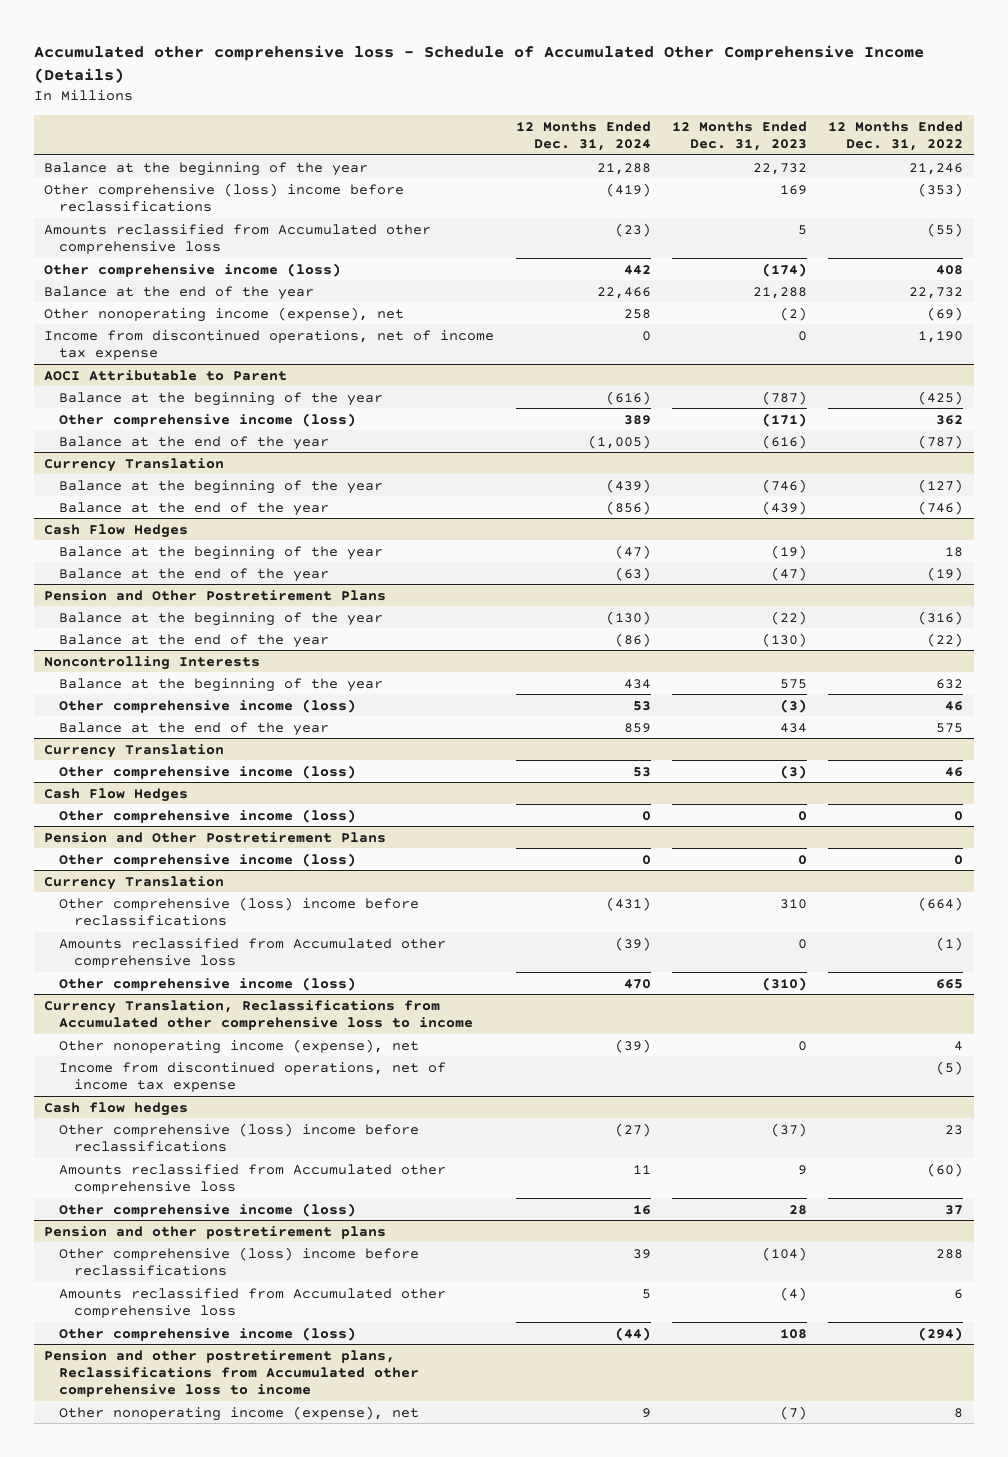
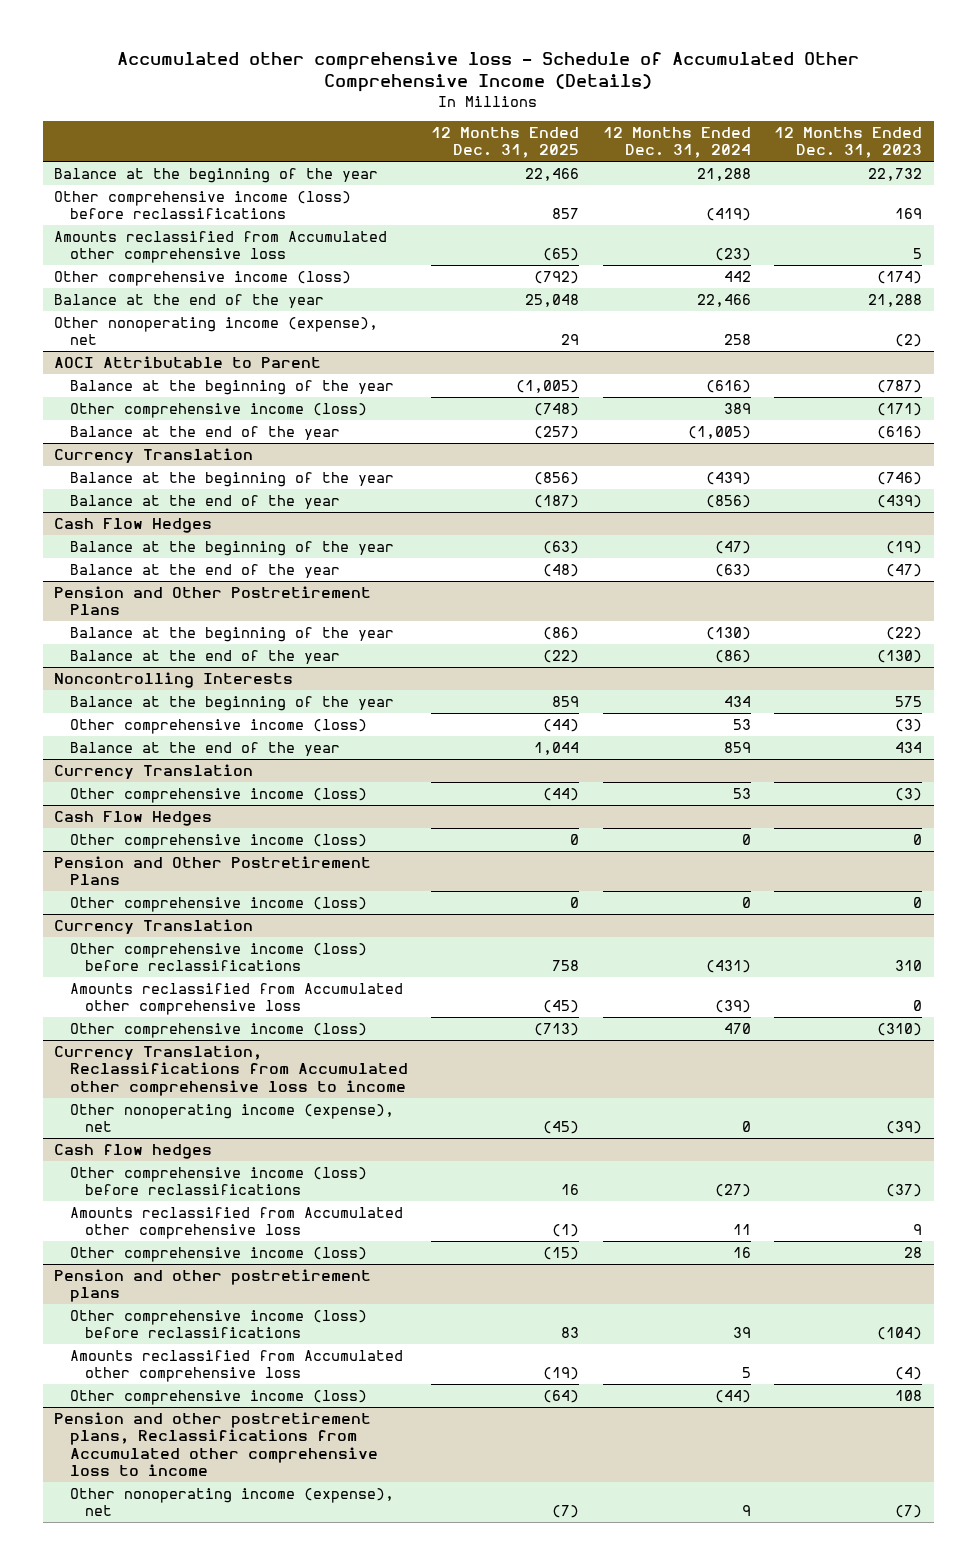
- | 12 Months Ended Dec. 31, 2024 | 12 Months Ended Dec. 31, 2023 | 12 Months Ended Dec. 31, 2022
+ | 12 Months Ended Dec. 31, 2025 | 12 Months Ended Dec. 31, 2024 | 12 Months Ended Dec. 31, 2023
- Other comprehensive (loss) income before reclassifications | (419) | 169 | (353)
+ Other comprehensive income (loss) before reclassifications | 857 | (419) | 169
- Income from discontinued operations, net of income tax expense | 0 | 0 | 1,190
@ Currency Translation
- Other comprehensive (loss) income before reclassifications | (431) | 310 | (664)
+ Other comprehensive income (loss) before reclassifications | 758 | (431) | 310
@ Currency Translation, Reclassifications from Accumulated other comprehensive loss to income
- Other nonoperating income (expense), net | (39) | 0 | 4
- Income from discontinued operations, net of income tax expense | | | (5)
+ Other nonoperating income (expense), net | (45) | 0 | (39)
@ Cash flow hedges
- Other comprehensive (loss) income before reclassifications | (27) | (37) | 23
+ Other comprehensive income (loss) before reclassifications | 16 | (27) | (37)
@ Pension and other postretirement plans
- Other comprehensive (loss) income before reclassifications | 39 | (104) | 288
+ Other comprehensive income (loss) before reclassifications | 83 | 39 | (104)

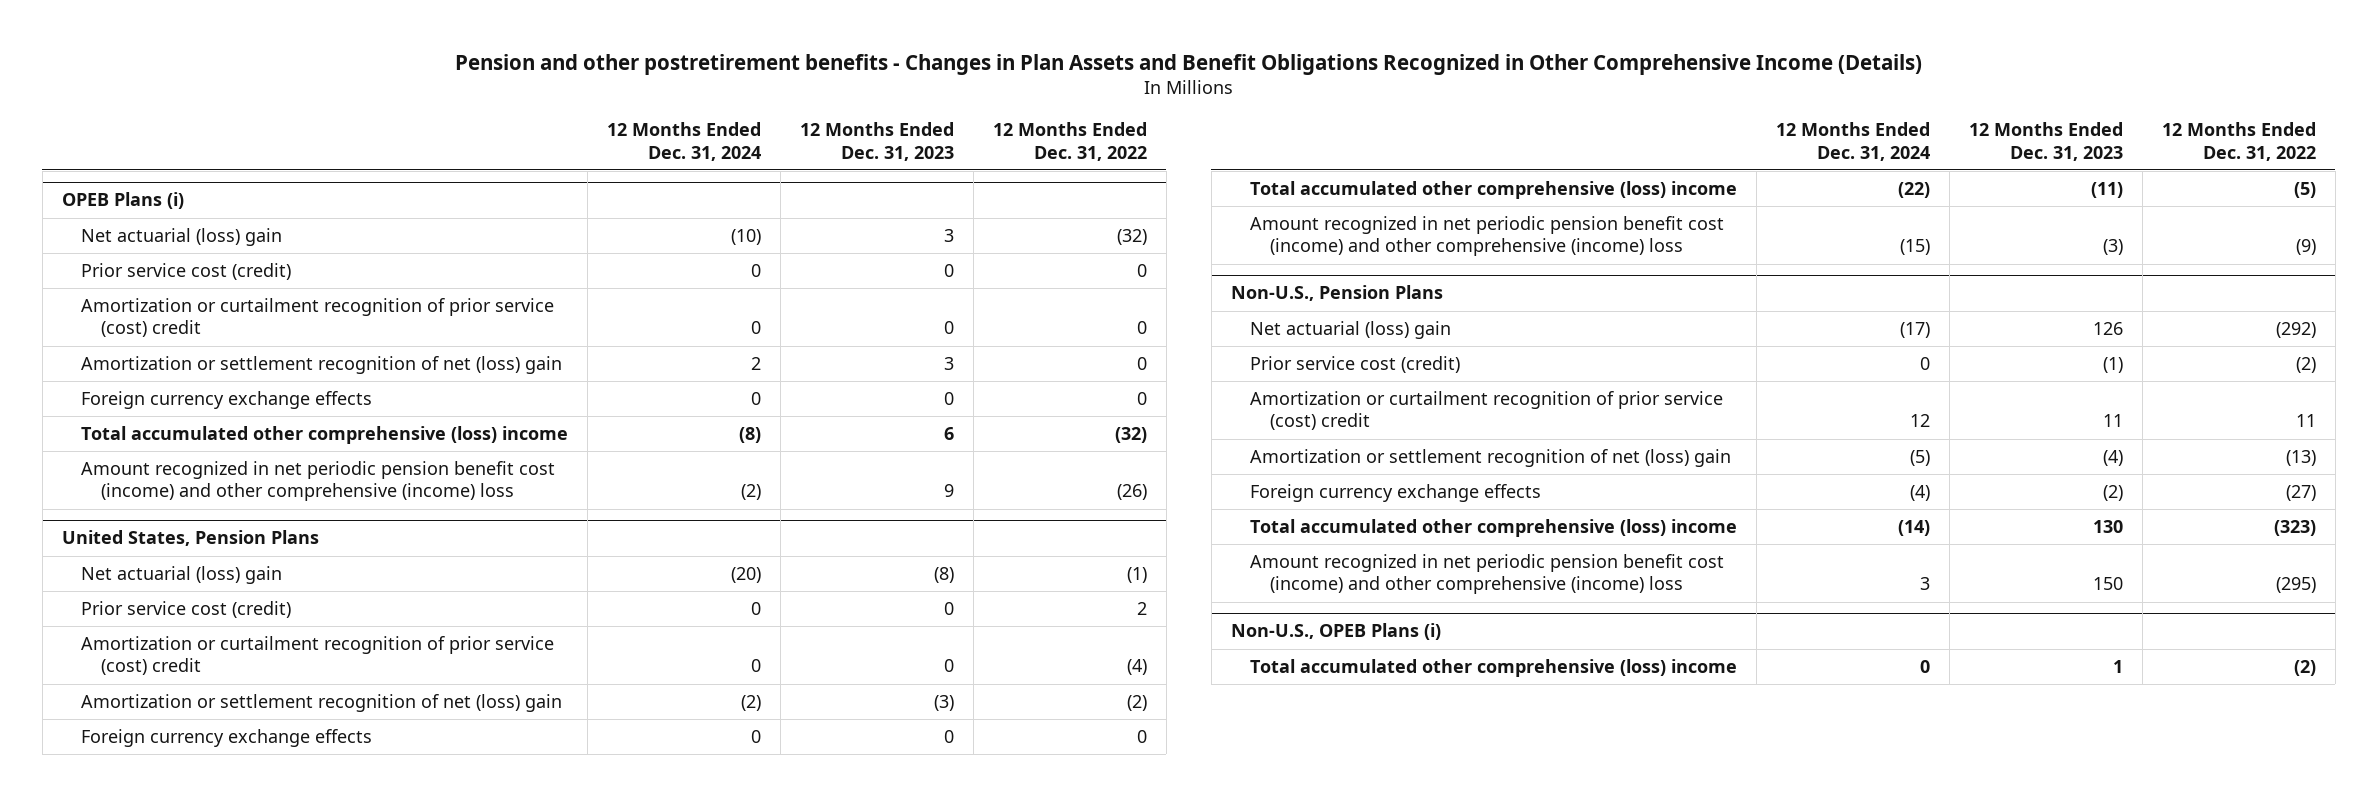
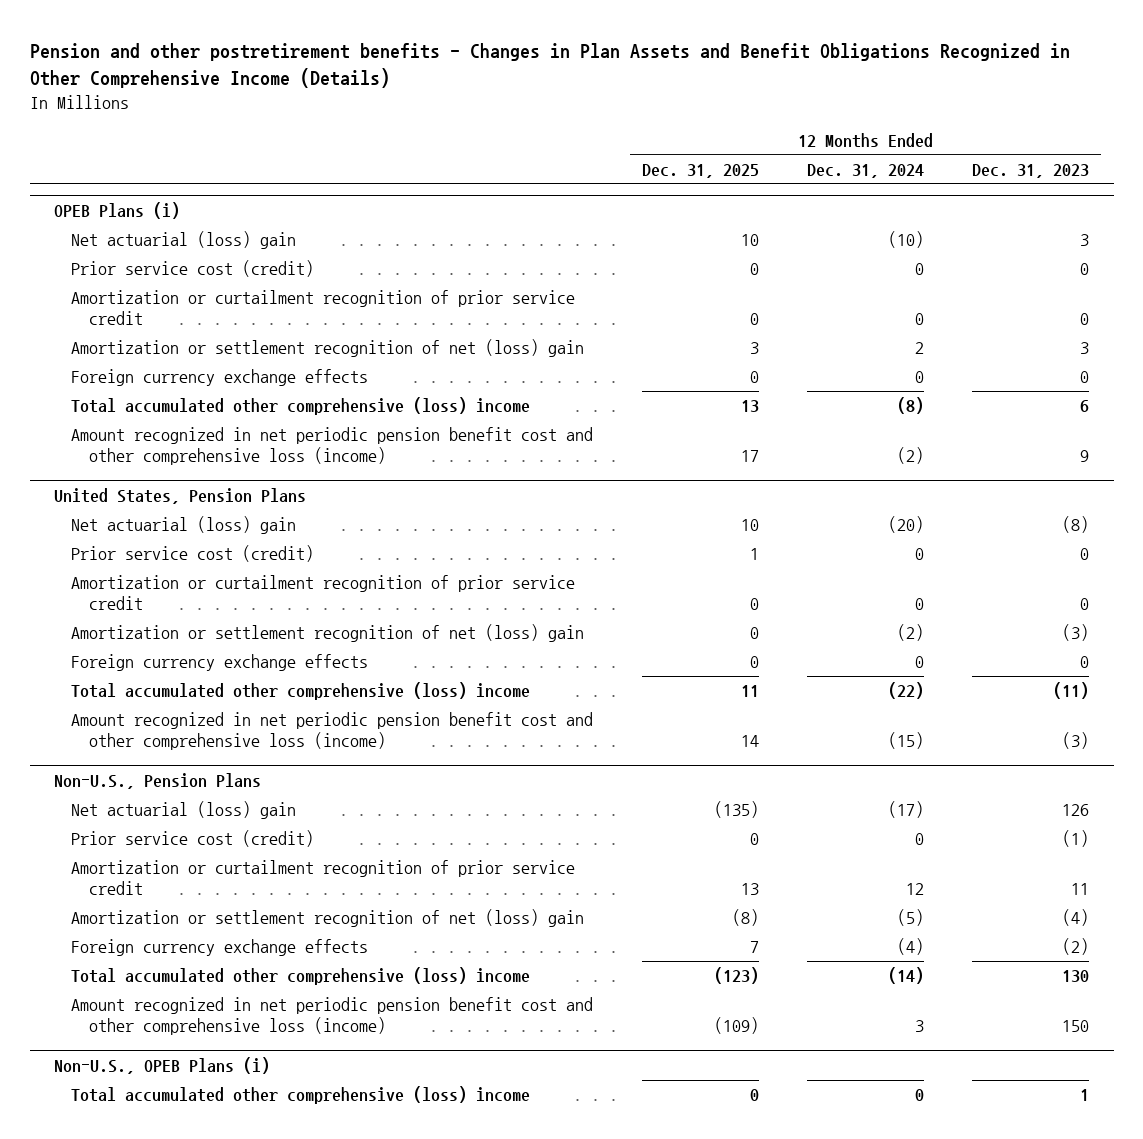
- | 12 Months Ended Dec. 31, 2024 | 12 Months Ended Dec. 31, 2023 | 12 Months Ended Dec. 31, 2022
+ | 12 Months Ended Dec. 31, 2025 | 12 Months Ended Dec. 31, 2024 | 12 Months Ended Dec. 31, 2023
@ OPEB Plans (i)
- Amortization or curtailment recognition of prior service (cost) credit | 0 | 0 | 0
+ Amortization or curtailment recognition of prior service credit | 0 | 0 | 0
- Amount recognized in net periodic pension benefit cost (income) and other comprehensive (income) loss | (2) | 9 | (26)
+ Amount recognized in net periodic pension benefit cost and other comprehensive loss (income) | 17 | (2) | 9
@ United States, Pension Plans
- Amortization or curtailment recognition of prior service (cost) credit | 0 | 0 | (4)
+ Amortization or curtailment recognition of prior service credit | 0 | 0 | 0
- Amount recognized in net periodic pension benefit cost (income) and other comprehensive (income) loss | (15) | (3) | (9)
+ Amount recognized in net periodic pension benefit cost and other comprehensive loss (income) | 14 | (15) | (3)
@ Non-U.S., Pension Plans
- Amortization or curtailment recognition of prior service (cost) credit | 12 | 11 | 11
+ Amortization or curtailment recognition of prior service credit | 13 | 12 | 11
- Amount recognized in net periodic pension benefit cost (income) and other comprehensive (income) loss | 3 | 150 | (295)
+ Amount recognized in net periodic pension benefit cost and other comprehensive loss (income) | (109) | 3 | 150

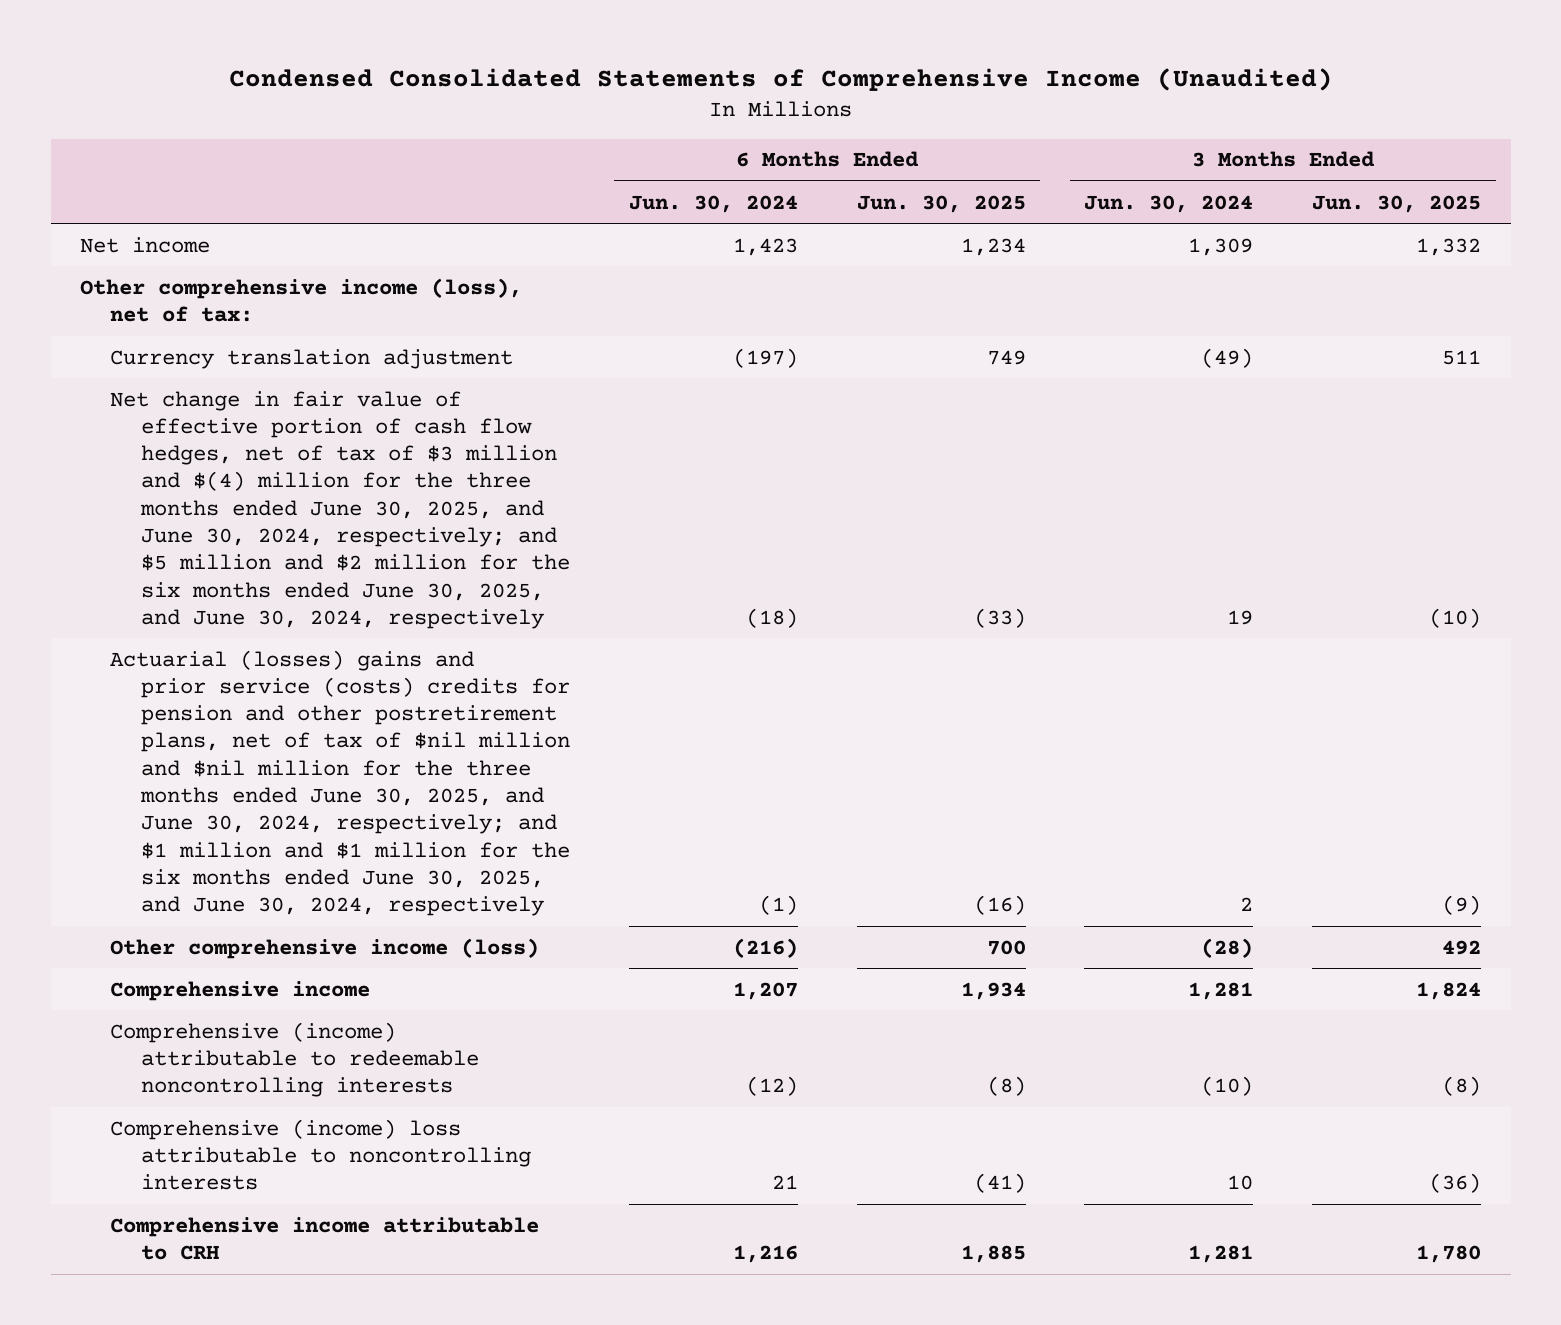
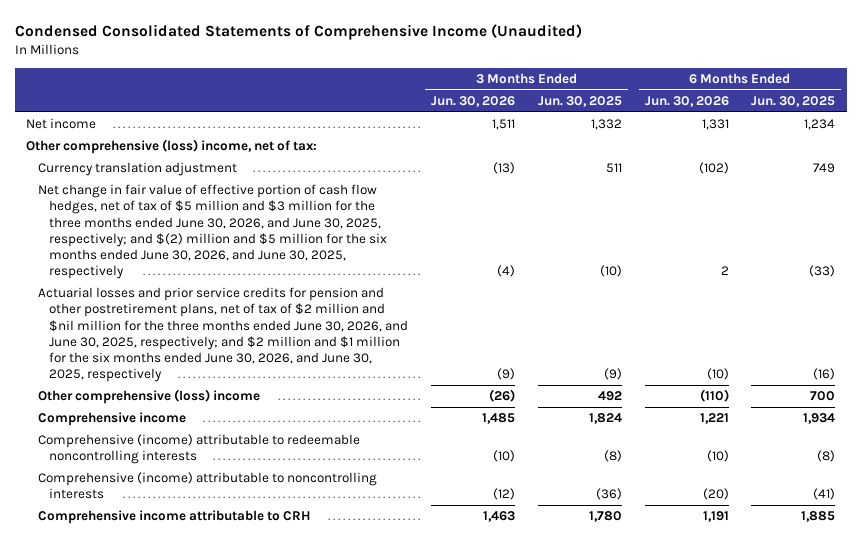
- | 6 Months Ended Jun. 30, 2024 | 6 Months Ended Jun. 30, 2025 | 3 Months Ended Jun. 30, 2024 | 3 Months Ended Jun. 30, 2025
+ | 3 Months Ended Jun. 30, 2026 | 3 Months Ended Jun. 30, 2025 | 6 Months Ended Jun. 30, 2026 | 6 Months Ended Jun. 30, 2025
- Other comprehensive income (loss), net of tax:
+ Other comprehensive (loss) income, net of tax:
- Net change in fair value of effective portion of cash flow hedges, net of tax of $3 million and $(4) million for the three months ended June 30, 2025, and June 30, 2024, respectively; and $5 million and $2 million for the six months ended June 30, 2025, and June 30, 2024, respectively | (18) | (33) | 19 | (10)
- Actuarial (losses) gains and prior service (costs) credits for pension and other postretirement plans, net of tax of $nil million and $nil million for the three months ended June 30, 2025, and June 30, 2024, respectively; and $1 million and $1 million for the six months ended June 30, 2025, and June 30, 2024, respectively | (1) | (16) | 2 | (9)
- Other comprehensive income (loss) | (216) | 700 | (28) | 492
+ Net change in fair value of effective portion of cash flow hedges, net of tax of $5 million and $3 million for the three months ended June 30, 2026, and June 30, 2025, respectively; and $(2) million and $5 million for the six months ended June 30, 2026, and June 30, 2025, respectively | (4) | (10) | 2 | (33)
+ Actuarial losses and prior service credits for pension and other postretirement plans, net of tax of $2 million and $nil million for the three months ended June 30, 2026, and June 30, 2025, respectively; and $2 million and $1 million for the six months ended June 30, 2026, and June 30, 2025, respectively | (9) | (9) | (10) | (16)
+ Other comprehensive (loss) income | (26) | 492 | (110) | 700
- Comprehensive (income) loss attributable to noncontrolling interests | 21 | (41) | 10 | (36)
+ Comprehensive (income) attributable to noncontrolling interests | (12) | (36) | (20) | (41)

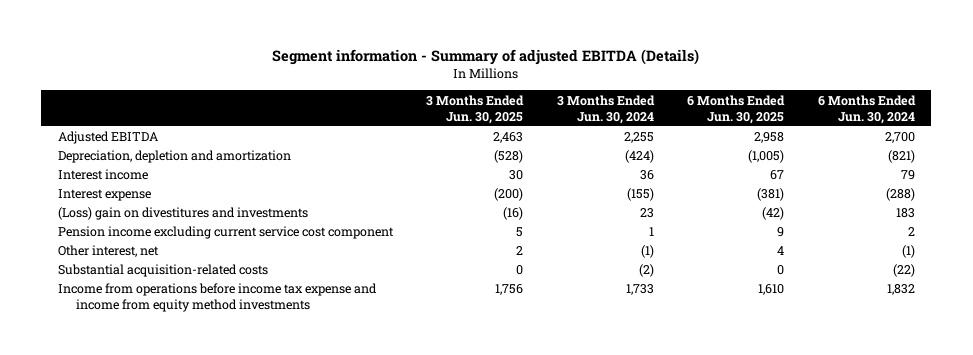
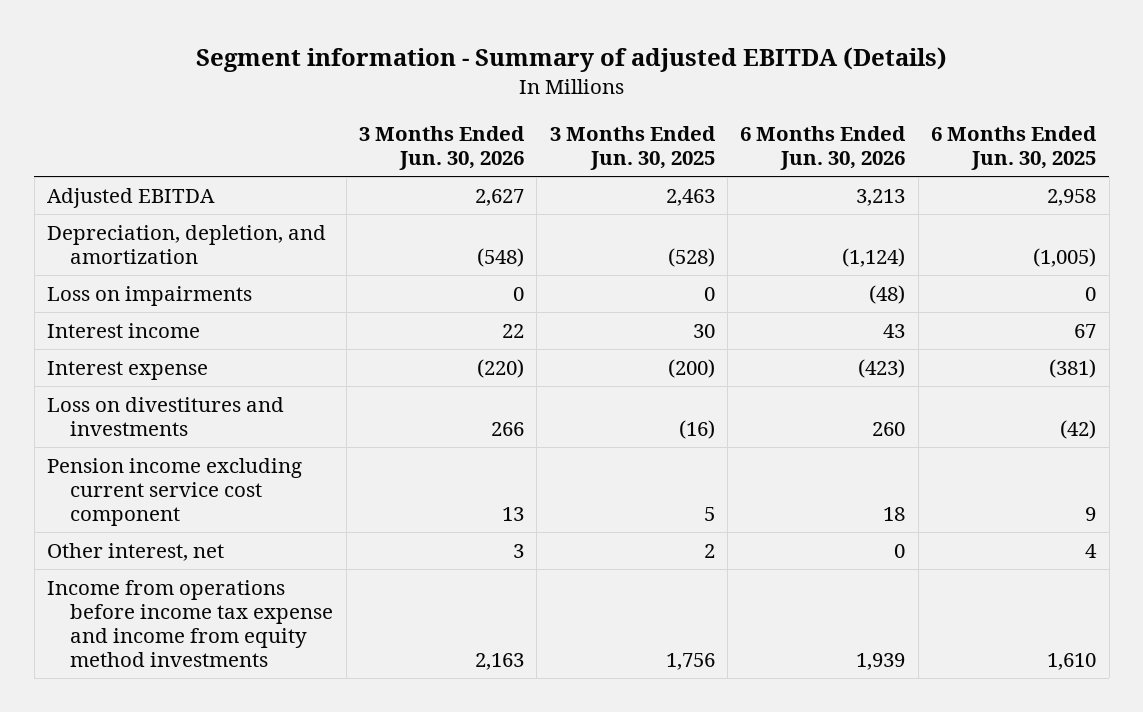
- | 3 Months Ended Jun. 30, 2025 | 3 Months Ended Jun. 30, 2024 | 6 Months Ended Jun. 30, 2025 | 6 Months Ended Jun. 30, 2024
+ | 3 Months Ended Jun. 30, 2026 | 3 Months Ended Jun. 30, 2025 | 6 Months Ended Jun. 30, 2026 | 6 Months Ended Jun. 30, 2025
- Depreciation, depletion and amortization | (528) | (424) | (1,005) | (821)
+ Depreciation, depletion, and amortization | (548) | (528) | (1,124) | (1,005)
+ Loss on impairments | 0 | 0 | (48) | 0
- (Loss) gain on divestitures and investments | (16) | 23 | (42) | 183
+ Loss on divestitures and investments | 266 | (16) | 260 | (42)
- Substantial acquisition-related costs | 0 | (2) | 0 | (22)

